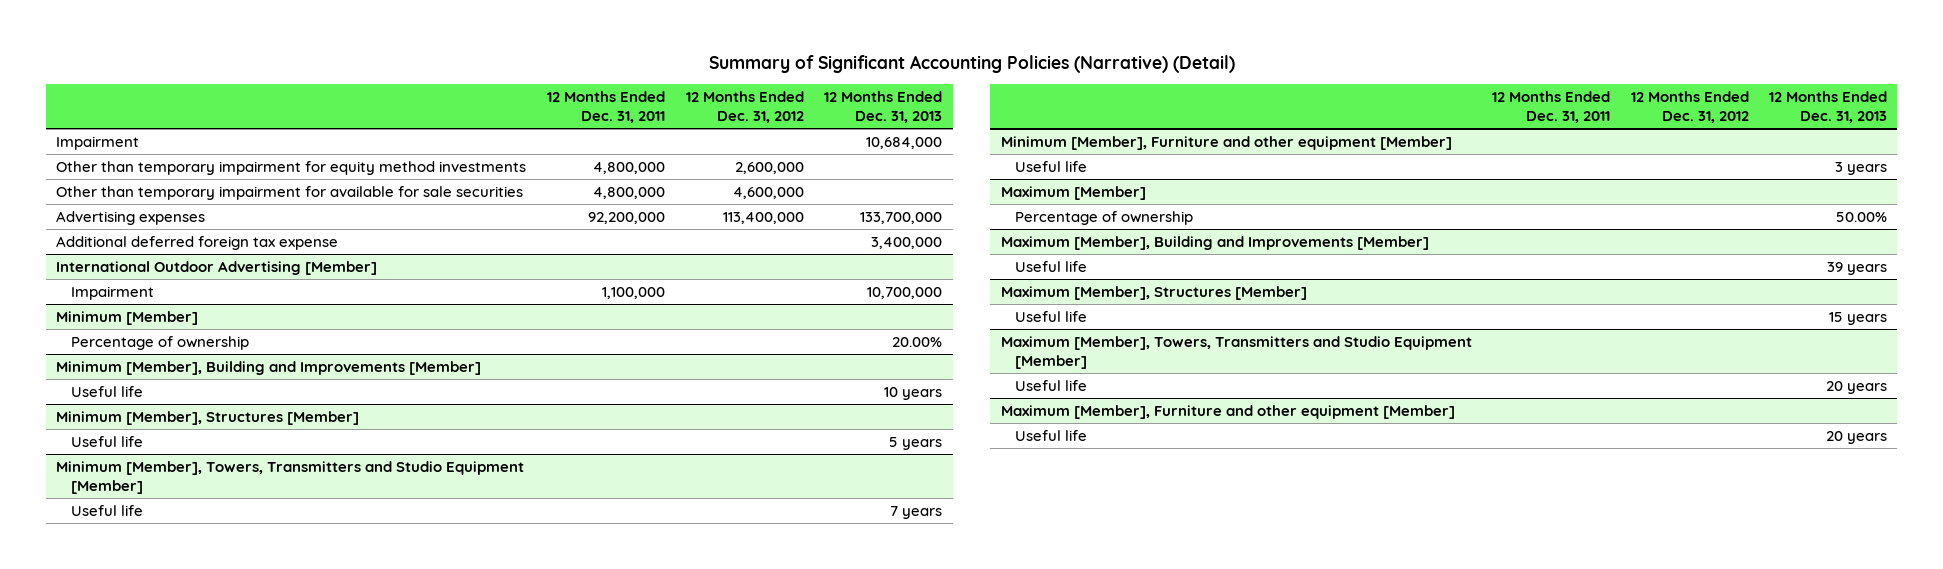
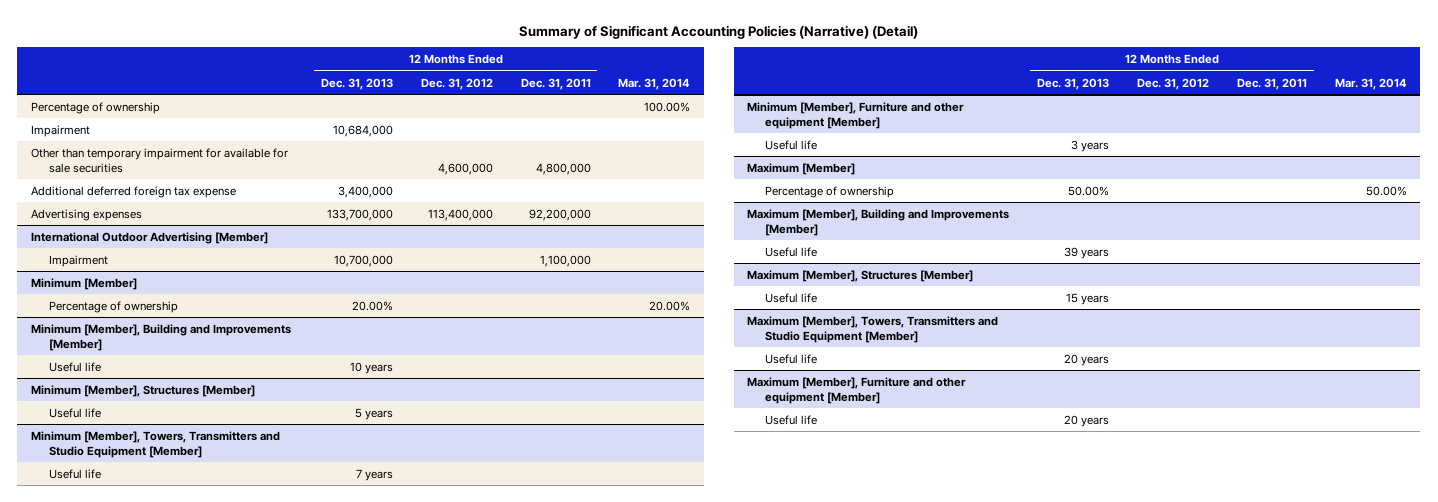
- | 12 Months Ended Dec. 31, 2011 | 12 Months Ended Dec. 31, 2012 | 12 Months Ended Dec. 31, 2013
+ | 12 Months Ended Dec. 31, 2013 | 12 Months Ended Dec. 31, 2012 | 12 Months Ended Dec. 31, 2011 | Mar. 31, 2014
+ Percentage of ownership | | | | 100.00%
- Other than temporary impairment for equity method investments | 4,800,000 | 2,600,000 |
moved down: Advertising expenses | 133,700,000 | 113,400,000 | 92,200,000 |

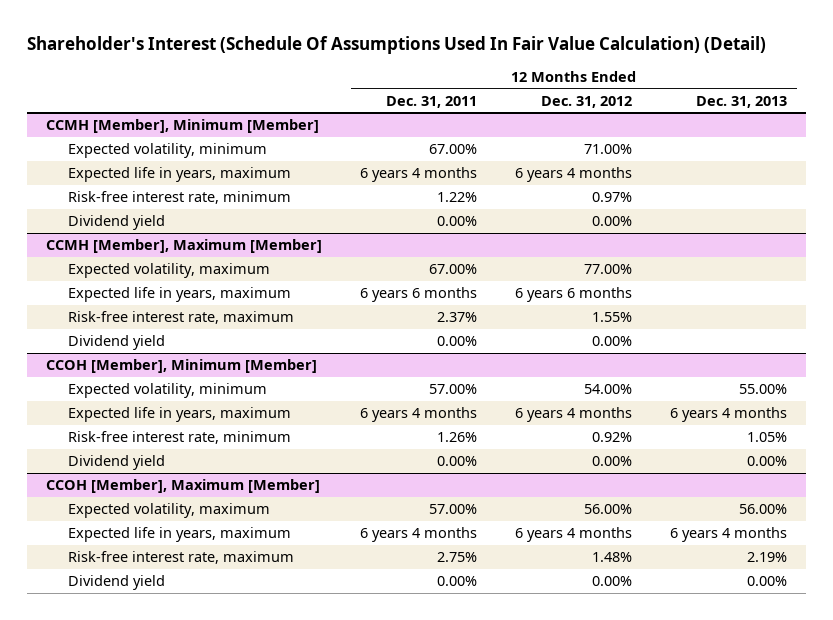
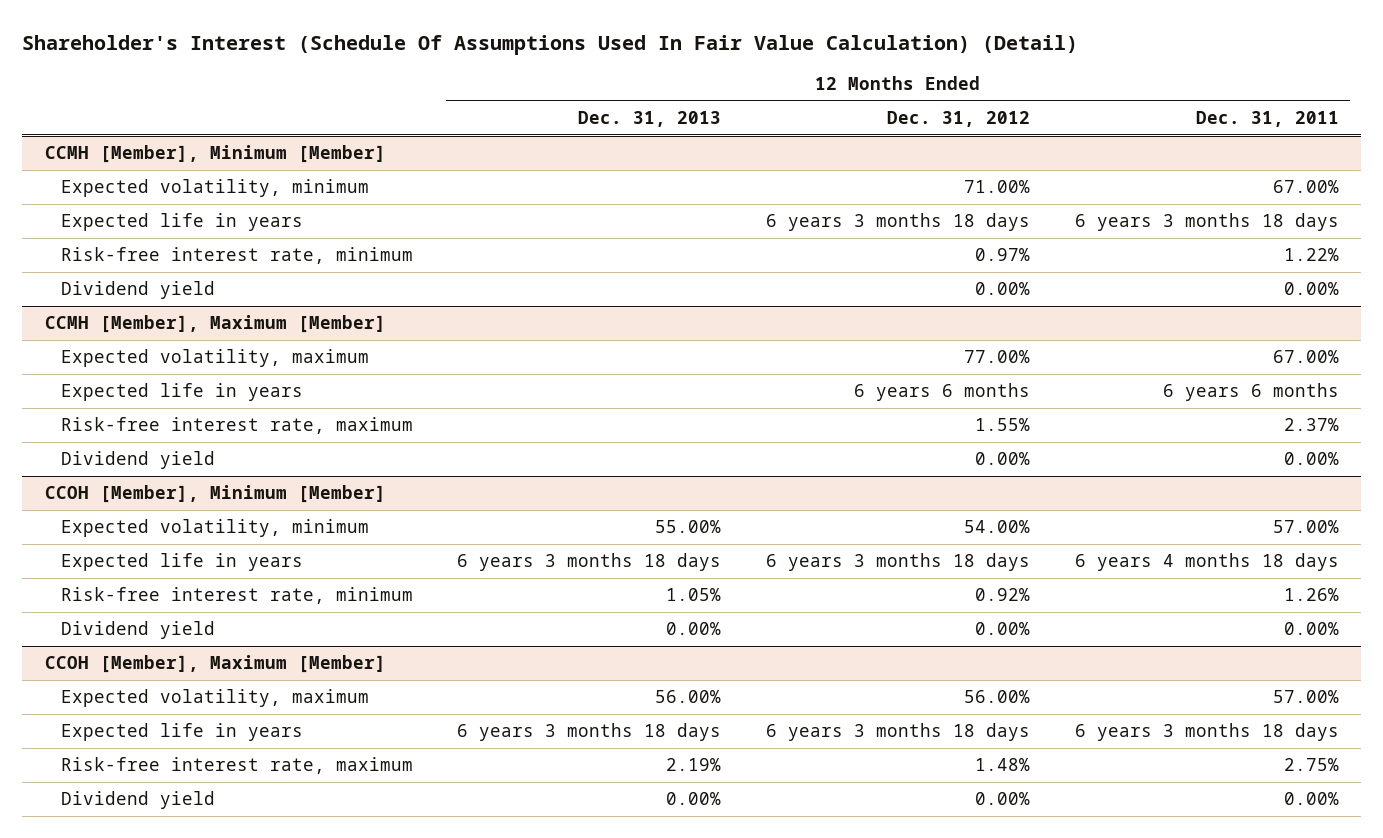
- | 12 Months Ended Dec. 31, 2011 | 12 Months Ended Dec. 31, 2012 | 12 Months Ended Dec. 31, 2013
+ | 12 Months Ended Dec. 31, 2013 | 12 Months Ended Dec. 31, 2012 | 12 Months Ended Dec. 31, 2011
@ CCMH [Member], Minimum [Member]
- Expected life in years, maximum | 6 years 4 months | 6 years 4 months |
+ Expected life in years | | 6 years 3 months 18 days | 6 years 3 months 18 days
@ CCMH [Member], Maximum [Member]
- Expected life in years, maximum | 6 years 6 months | 6 years 6 months |
+ Expected life in years | | 6 years 6 months | 6 years 6 months
@ CCOH [Member], Minimum [Member]
- Expected life in years, maximum | 6 years 4 months | 6 years 4 months | 6 years 4 months
+ Expected life in years | 6 years 3 months 18 days | 6 years 3 months 18 days | 6 years 4 months 18 days
@ CCOH [Member], Maximum [Member]
- Expected life in years, maximum | 6 years 4 months | 6 years 4 months | 6 years 4 months
+ Expected life in years | 6 years 3 months 18 days | 6 years 3 months 18 days | 6 years 3 months 18 days

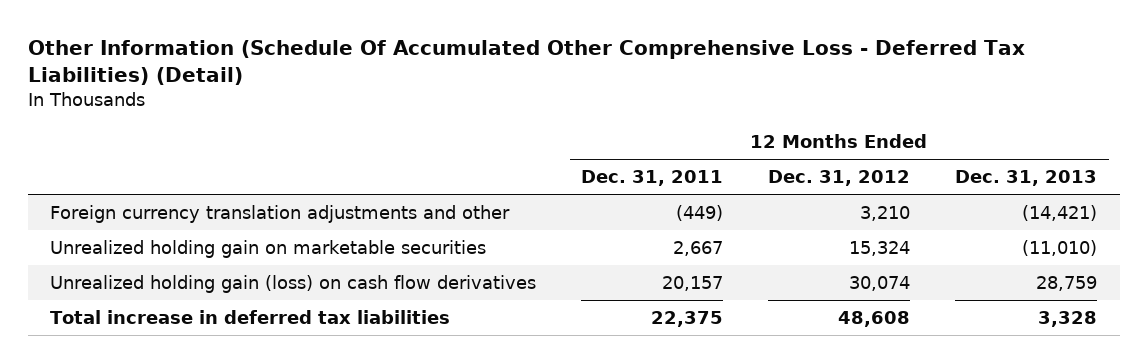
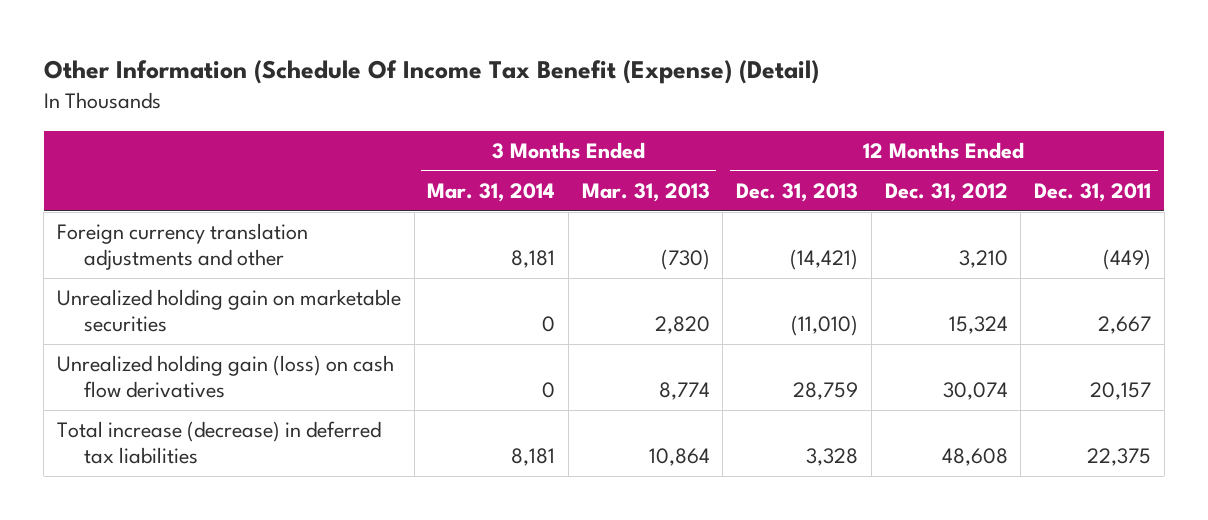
- Other Information (Schedule Of Accumulated Other Comprehensive Loss - Deferred Tax Liabilities) (Detail)
+ Other Information (Schedule Of Income Tax Benefit (Expense) (Detail)
- | 12 Months Ended Dec. 31, 2011 | 12 Months Ended Dec. 31, 2012 | 12 Months Ended Dec. 31, 2013
+ | 3 Months Ended Mar. 31, 2014 | 3 Months Ended Mar. 31, 2013 | 12 Months Ended Dec. 31, 2013 | 12 Months Ended Dec. 31, 2012 | 12 Months Ended Dec. 31, 2011
- Total increase in deferred tax liabilities | 22,375 | 48,608 | 3,328
+ Total increase (decrease) in deferred tax liabilities | 8,181 | 10,864 | 3,328 | 48,608 | 22,375

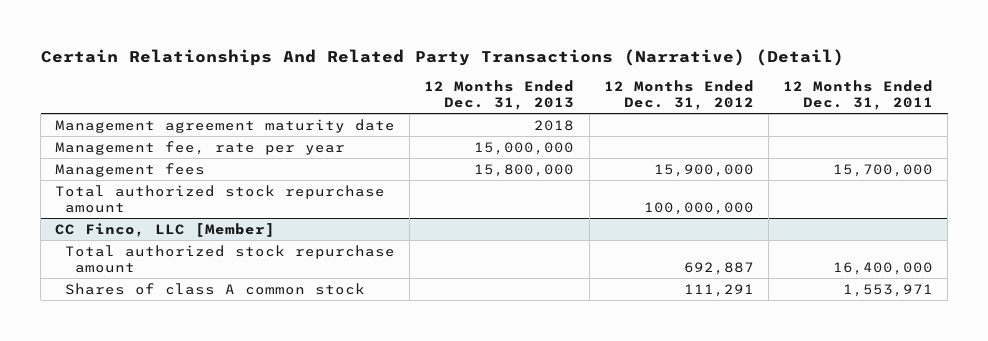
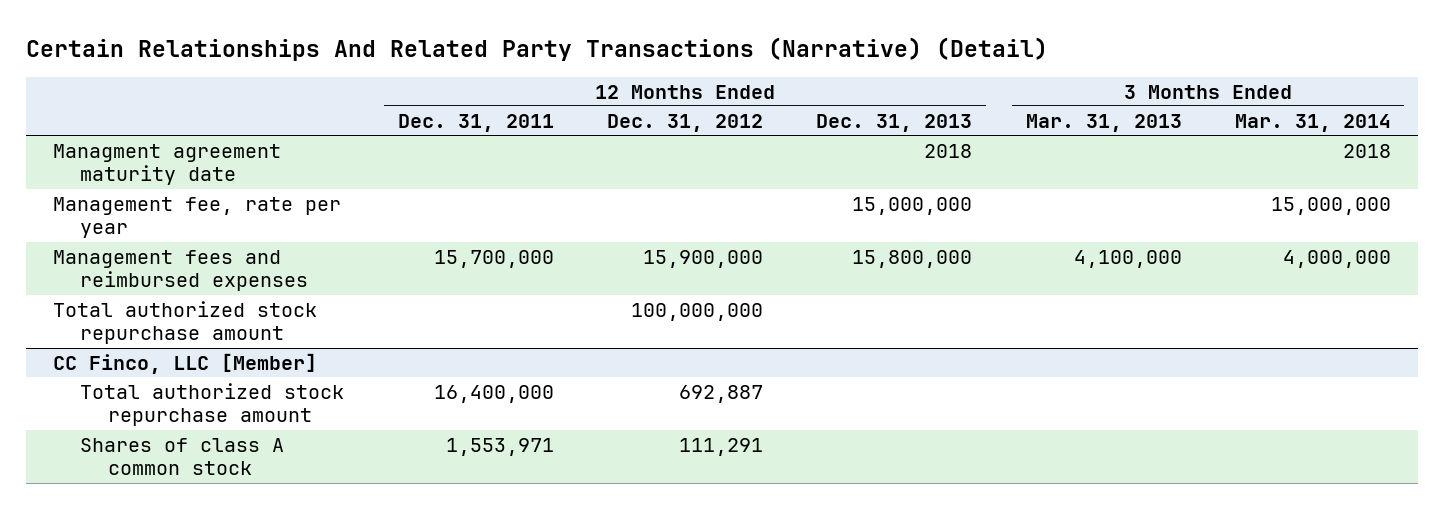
- | 12 Months Ended Dec. 31, 2013 | 12 Months Ended Dec. 31, 2012 | 12 Months Ended Dec. 31, 2011
+ | 12 Months Ended Dec. 31, 2011 | 12 Months Ended Dec. 31, 2012 | 12 Months Ended Dec. 31, 2013 | 3 Months Ended Mar. 31, 2013 | 3 Months Ended Mar. 31, 2014
- Management agreement maturity date | 2018 | |
+ Managment agreement maturity date | | | 2018 | | 2018
- Management fees | 15,800,000 | 15,900,000 | 15,700,000
+ Management fees and reimbursed expenses | 15,700,000 | 15,900,000 | 15,800,000 | 4,100,000 | 4,000,000

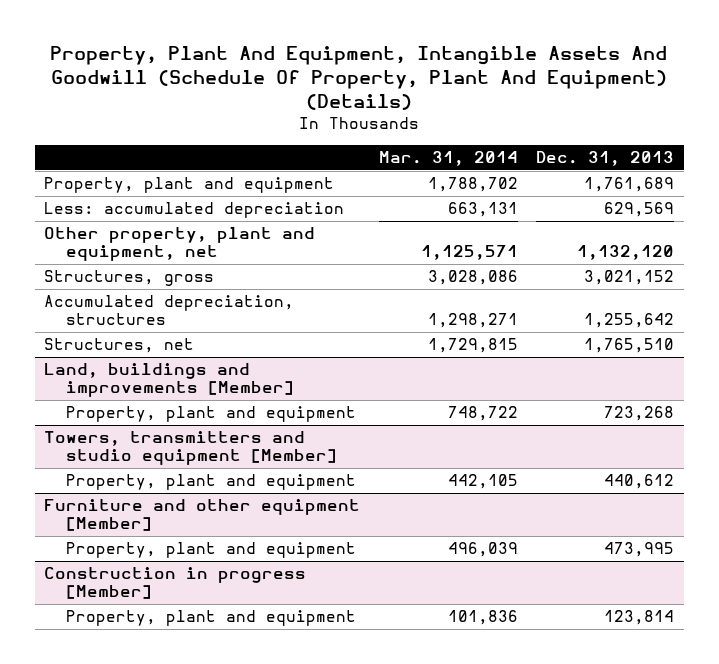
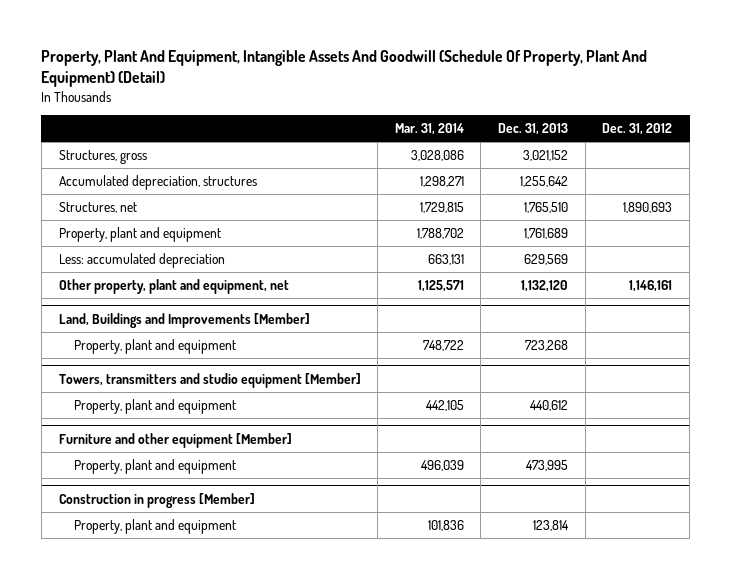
- Property, Plant And Equipment, Intangible Assets And Goodwill (Schedule Of Property, Plant And Equipment) (Details)
+ Property, Plant And Equipment, Intangible Assets And Goodwill (Schedule Of Property, Plant And Equipment) (Detail)
- | Mar. 31, 2014 | Dec. 31, 2013
+ | Mar. 31, 2014 | Dec. 31, 2013 | Dec. 31, 2012
- Land, buildings and improvements [Member]
moved down: Property, plant and equipment | 1,788,702 | 1,761,689 |
moved down: Less: accumulated depreciation | 663,131 | 629,569 |
moved down: Other property, plant and equipment, net | 1,125,571 | 1,132,120 | 1,146,161
+ Land, Buildings and Improvements [Member]

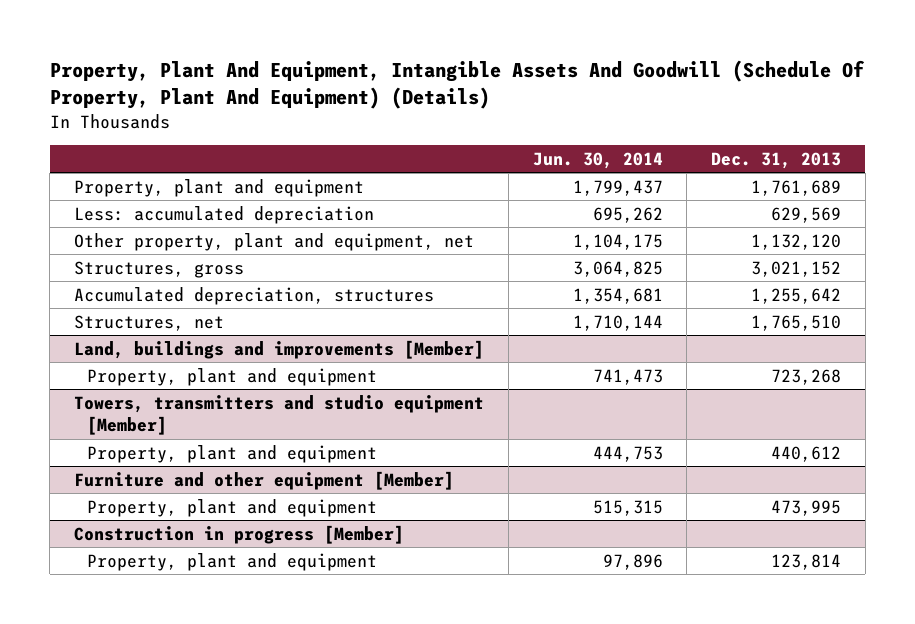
- Property, Plant And Equipment, Intangible Assets And Goodwill (Schedule Of Property, Plant And Equipment) (Detail)
+ Property, Plant And Equipment, Intangible Assets And Goodwill (Schedule Of Property, Plant And Equipment) (Details)
- | Mar. 31, 2014 | Dec. 31, 2013 | Dec. 31, 2012
+ | Jun. 30, 2014 | Dec. 31, 2013
- Land, Buildings and Improvements [Member]
moved down: Structures, gross | 3,064,825 | 3,021,152
moved down: Accumulated depreciation, structures | 1,354,681 | 1,255,642
moved down: Structures, net | 1,710,144 | 1,765,510
+ Land, buildings and improvements [Member]

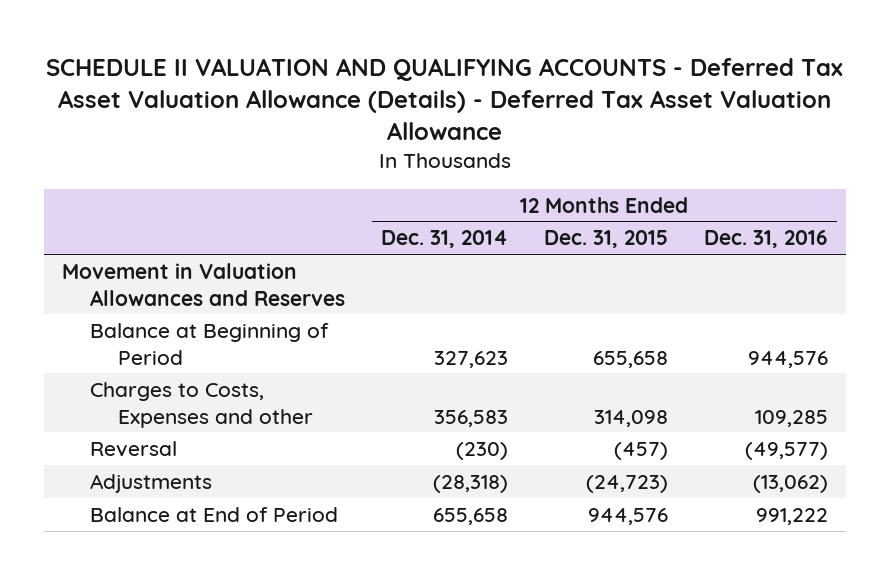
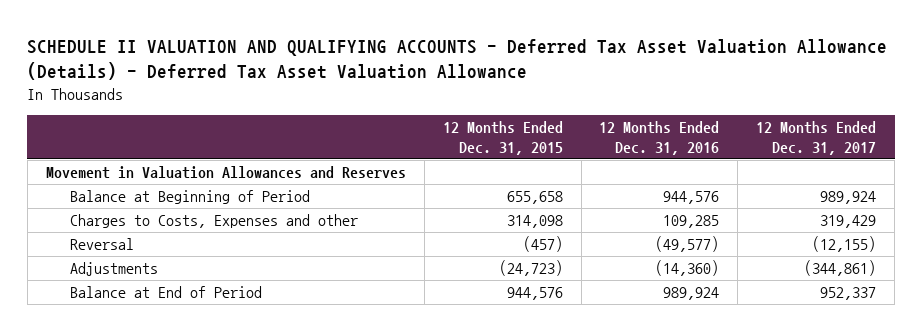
- | 12 Months Ended Dec. 31, 2014 | 12 Months Ended Dec. 31, 2015 | 12 Months Ended Dec. 31, 2016
+ | 12 Months Ended Dec. 31, 2015 | 12 Months Ended Dec. 31, 2016 | 12 Months Ended Dec. 31, 2017
- Adjustments | (28,318) | (24,723) | (13,062)
- Balance at End of Period | 655,658 | 944,576 | 991,222
+ Adjustments | (24,723) | (14,360) | (344,861)
+ Balance at End of Period | 944,576 | 989,924 | 952,337

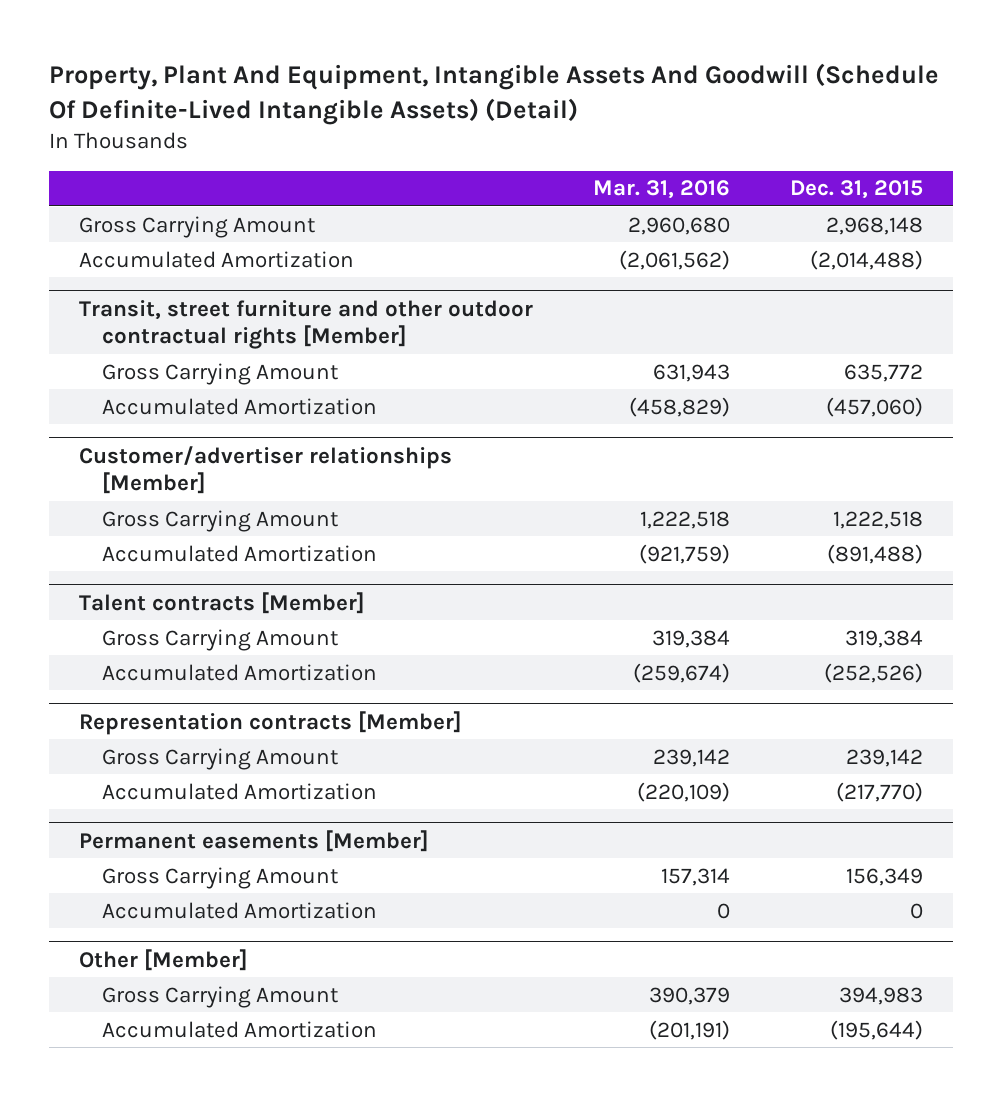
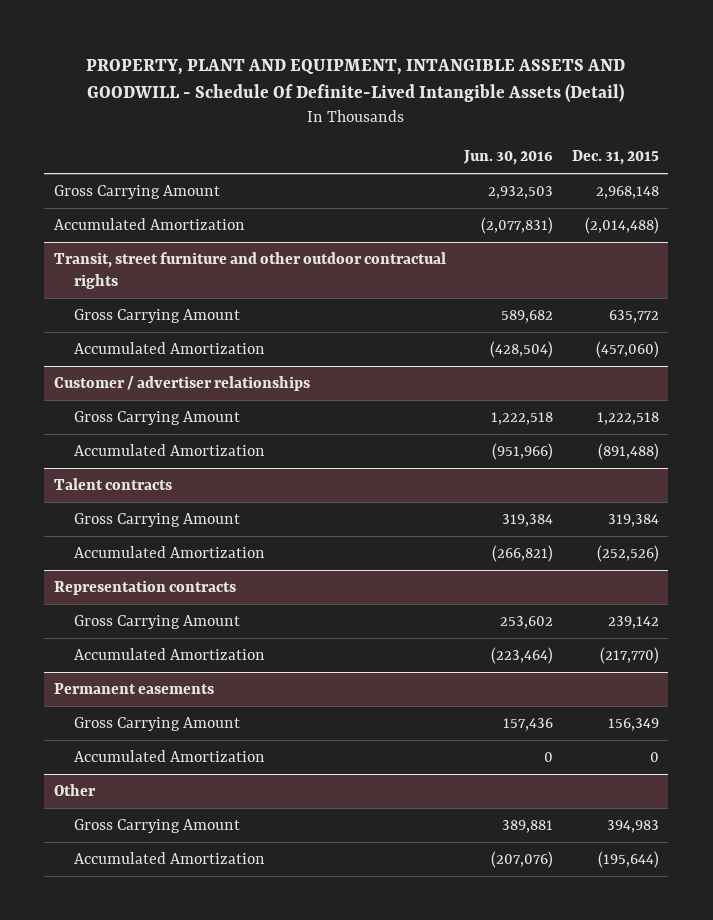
- Property, Plant And Equipment, Intangible Assets And Goodwill (Schedule Of Definite-Lived Intangible Assets) (Detail)
+ PROPERTY, PLANT AND EQUIPMENT, INTANGIBLE ASSETS AND GOODWILL - Schedule Of Definite-Lived Intangible Assets (Detail)
- | Mar. 31, 2016 | Dec. 31, 2015
+ | Jun. 30, 2016 | Dec. 31, 2015
- Transit, street furniture and other outdoor contractual rights [Member]
+ Transit, street furniture and other outdoor contractual rights
- Customer/advertiser relationships [Member]
+ Customer / advertiser relationships
- Talent contracts [Member]
+ Talent contracts
- Representation contracts [Member]
+ Representation contracts
- Permanent easements [Member]
+ Permanent easements
- Other [Member]
+ Other

